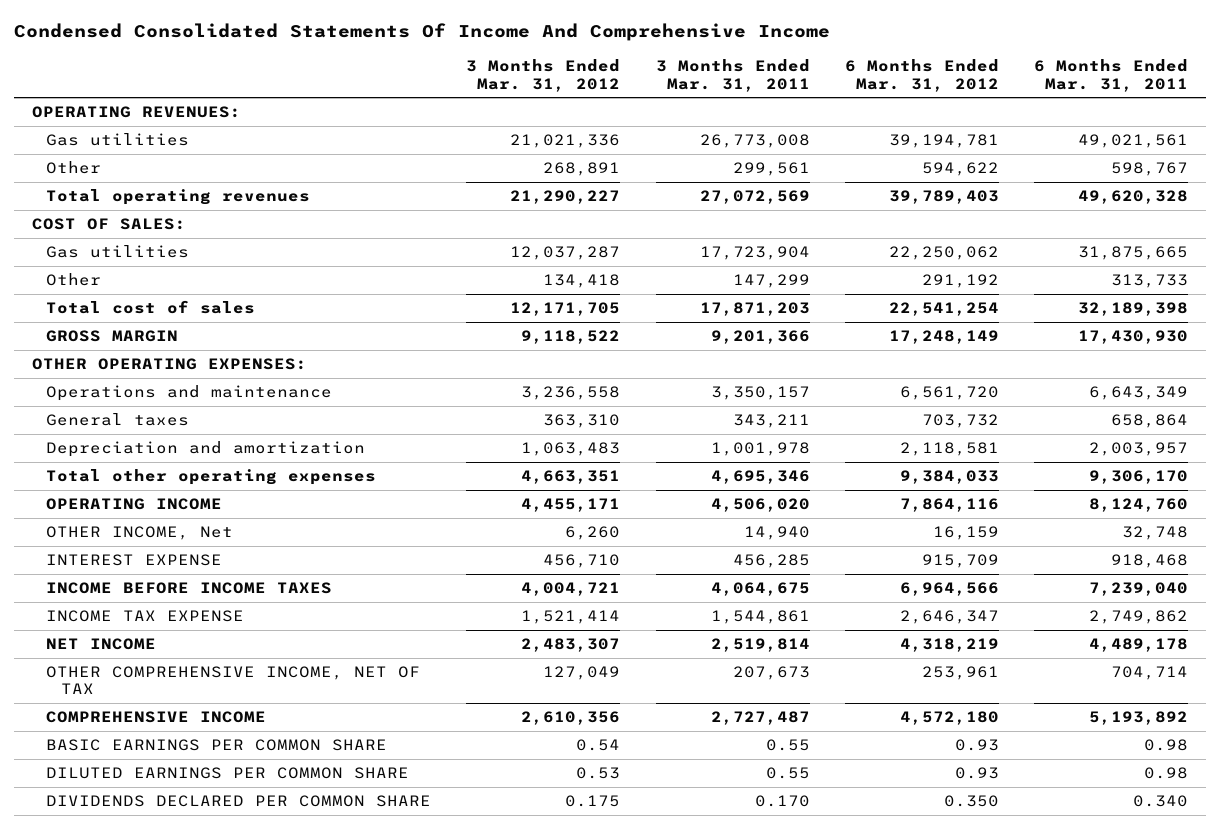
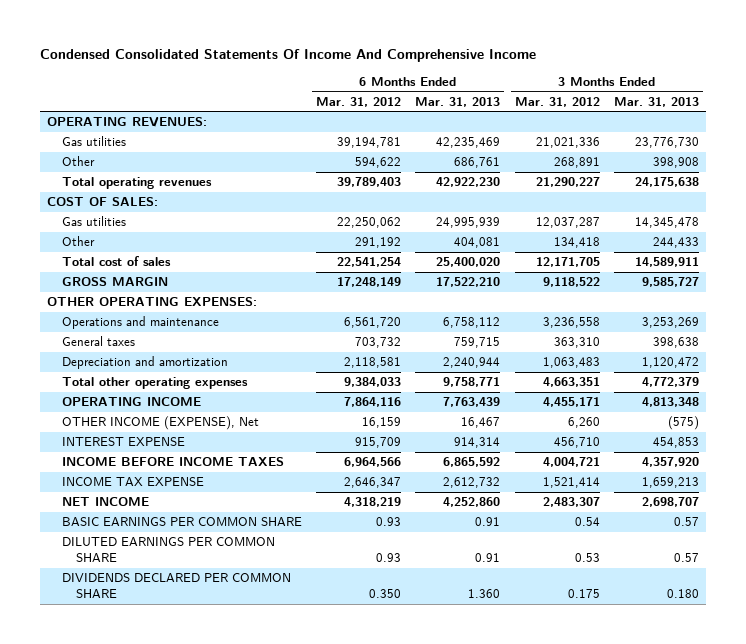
- | 3 Months Ended Mar. 31, 2012 | 3 Months Ended Mar. 31, 2011 | 6 Months Ended Mar. 31, 2012 | 6 Months Ended Mar. 31, 2011
+ | 6 Months Ended Mar. 31, 2012 | 6 Months Ended Mar. 31, 2013 | 3 Months Ended Mar. 31, 2012 | 3 Months Ended Mar. 31, 2013
- OTHER INCOME, Net | 6,260 | 14,940 | 16,159 | 32,748
+ OTHER INCOME (EXPENSE), Net | 16,159 | 16,467 | 6,260 | (575)
- OTHER COMPREHENSIVE INCOME, NET OF TAX | 127,049 | 207,673 | 253,961 | 704,714
- COMPREHENSIVE INCOME | 2,610,356 | 2,727,487 | 4,572,180 | 5,193,892

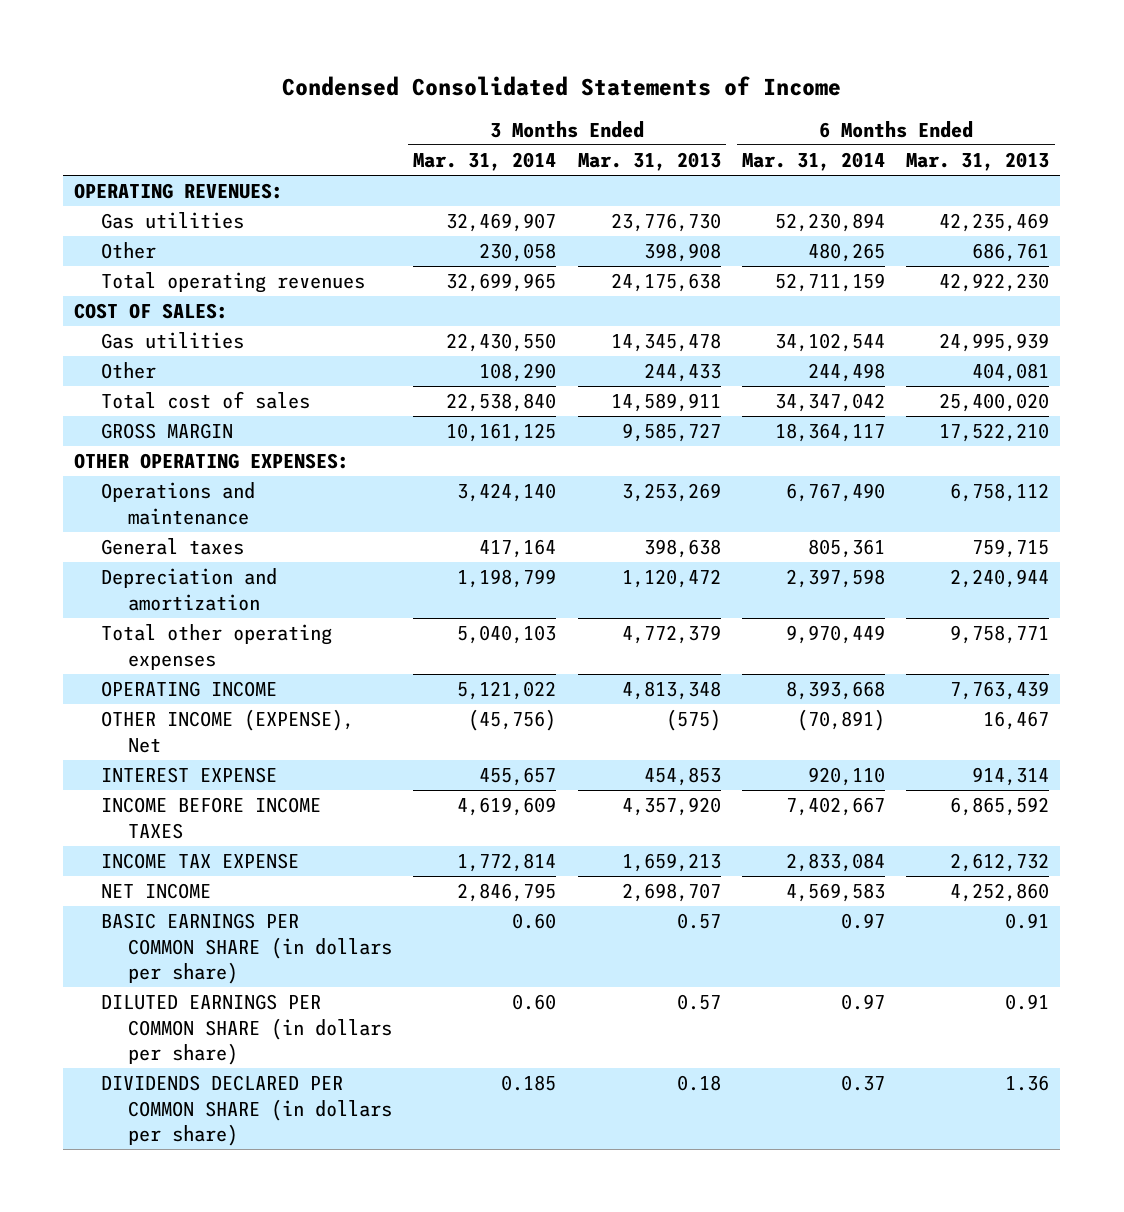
- Condensed Consolidated Statements Of Income And Comprehensive Income
+ Condensed Consolidated Statements of Income
- | 6 Months Ended Mar. 31, 2012 | 6 Months Ended Mar. 31, 2013 | 3 Months Ended Mar. 31, 2012 | 3 Months Ended Mar. 31, 2013
+ | 3 Months Ended Mar. 31, 2014 | 3 Months Ended Mar. 31, 2013 | 6 Months Ended Mar. 31, 2014 | 6 Months Ended Mar. 31, 2013
- BASIC EARNINGS PER COMMON SHARE | 0.93 | 0.91 | 0.54 | 0.57
- DILUTED EARNINGS PER COMMON SHARE | 0.93 | 0.91 | 0.53 | 0.57
- DIVIDENDS DECLARED PER COMMON SHARE | 0.350 | 1.360 | 0.175 | 0.180
+ BASIC EARNINGS PER COMMON SHARE (in dollars per share) | 0.60 | 0.57 | 0.97 | 0.91
+ DILUTED EARNINGS PER COMMON SHARE (in dollars per share) | 0.60 | 0.57 | 0.97 | 0.91
+ DIVIDENDS DECLARED PER COMMON SHARE (in dollars per share) | 0.185 | 0.18 | 0.37 | 1.36

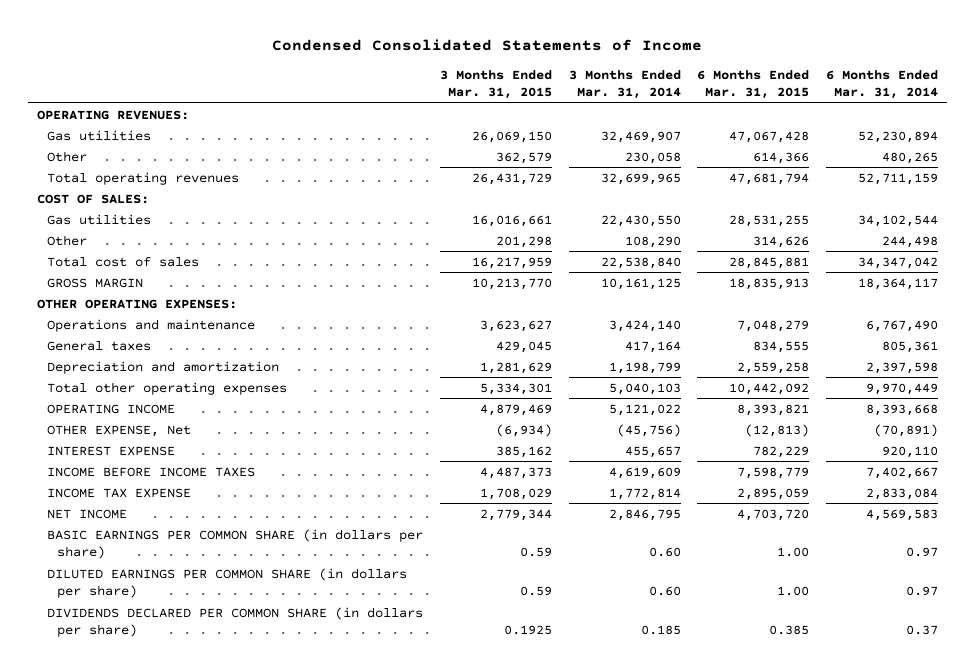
- | 3 Months Ended Mar. 31, 2014 | 3 Months Ended Mar. 31, 2013 | 6 Months Ended Mar. 31, 2014 | 6 Months Ended Mar. 31, 2013
+ | 3 Months Ended Mar. 31, 2015 | 3 Months Ended Mar. 31, 2014 | 6 Months Ended Mar. 31, 2015 | 6 Months Ended Mar. 31, 2014
- OTHER INCOME (EXPENSE), Net | (45,756) | (575) | (70,891) | 16,467
+ OTHER EXPENSE, Net | (6,934) | (45,756) | (12,813) | (70,891)

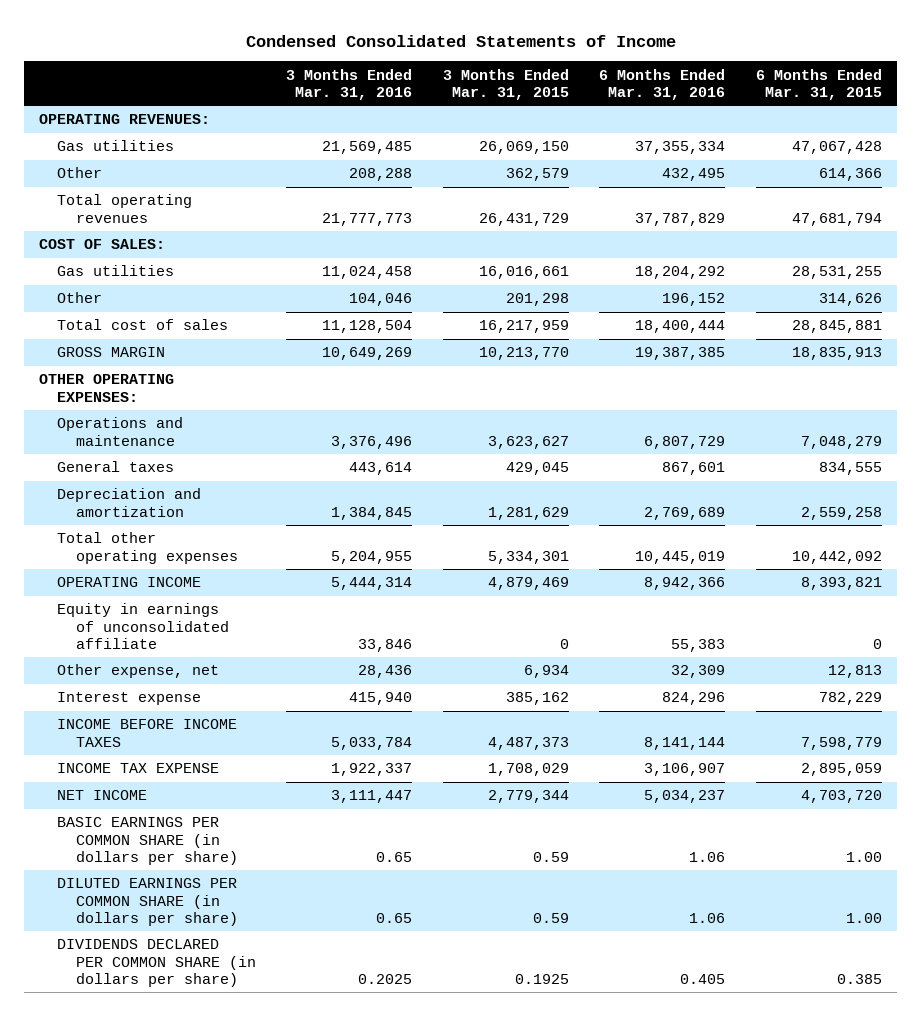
- | 3 Months Ended Mar. 31, 2015 | 3 Months Ended Mar. 31, 2014 | 6 Months Ended Mar. 31, 2015 | 6 Months Ended Mar. 31, 2014
+ | 3 Months Ended Mar. 31, 2016 | 3 Months Ended Mar. 31, 2015 | 6 Months Ended Mar. 31, 2016 | 6 Months Ended Mar. 31, 2015
- OTHER EXPENSE, Net | (6,934) | (45,756) | (12,813) | (70,891)
- INTEREST EXPENSE | 385,162 | 455,657 | 782,229 | 920,110
+ Equity in earnings of unconsolidated affiliate | 33,846 | 0 | 55,383 | 0
+ Other expense, net | 28,436 | 6,934 | 32,309 | 12,813
+ Interest expense | 415,940 | 385,162 | 824,296 | 782,229

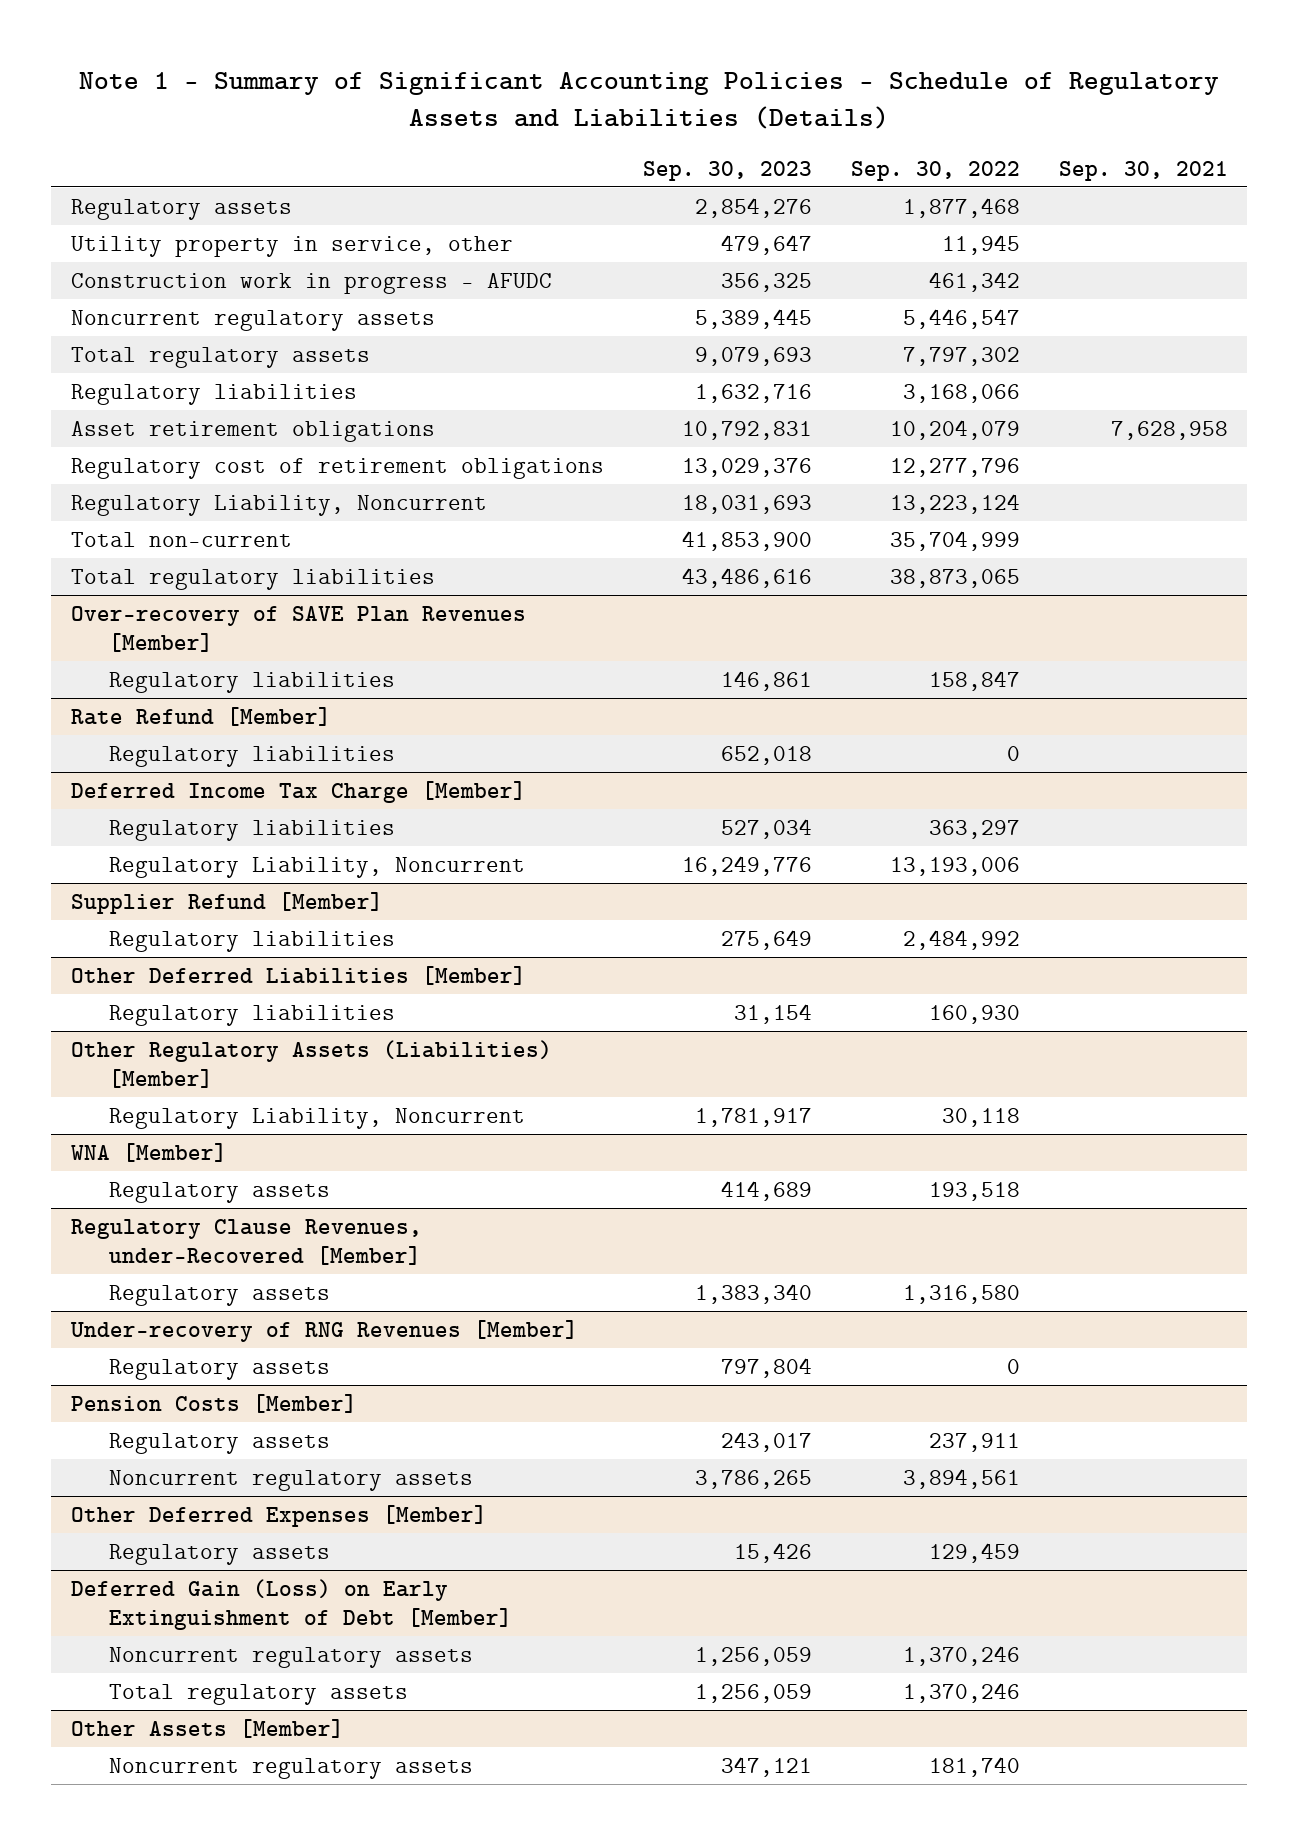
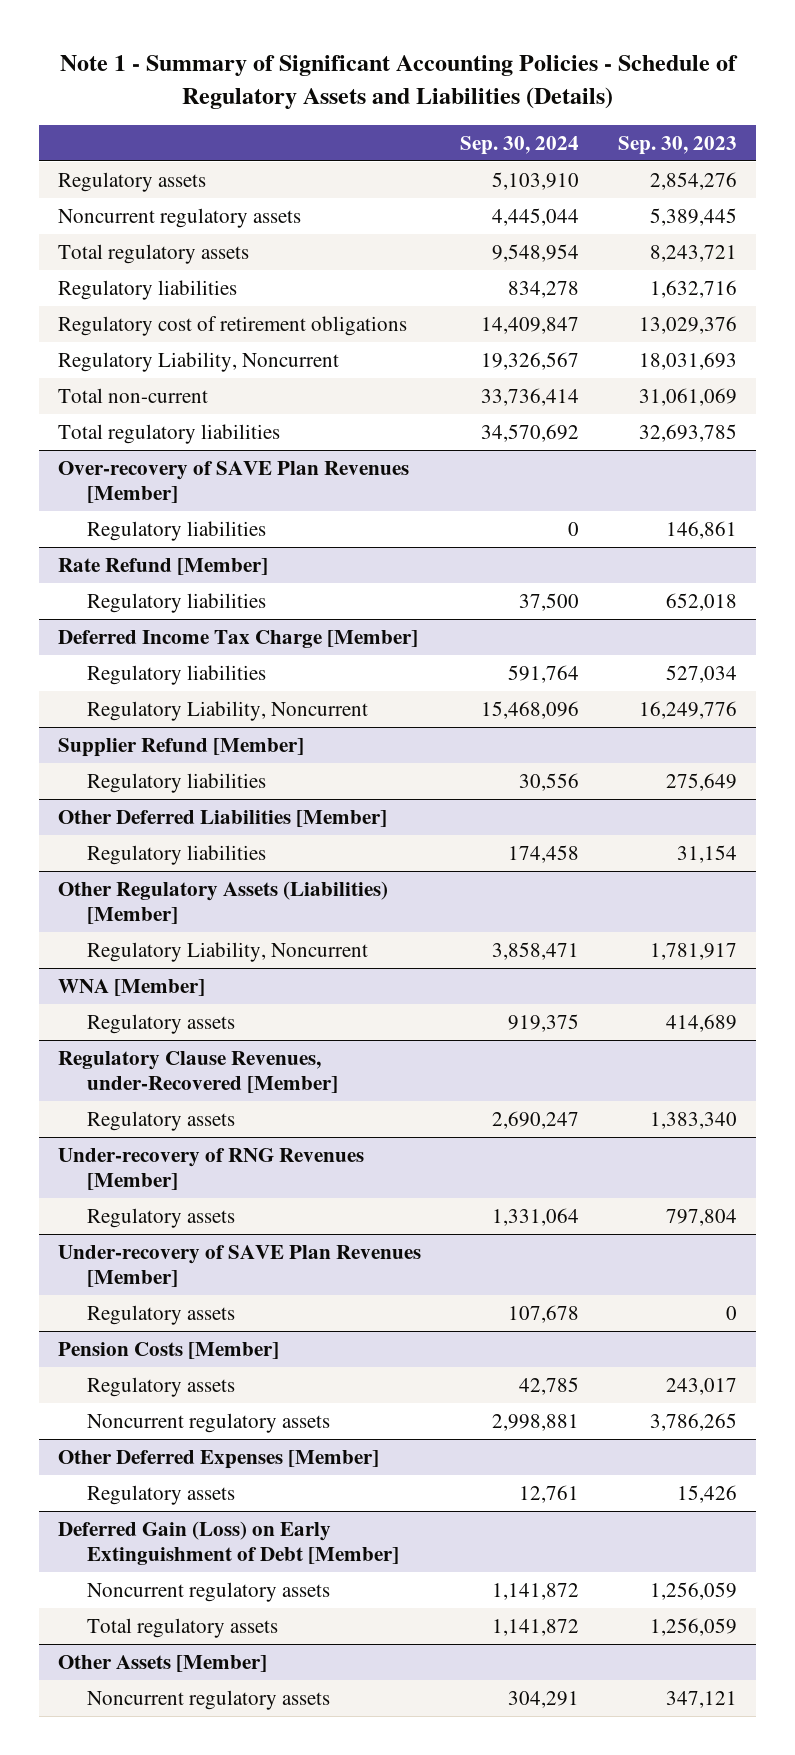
- | Sep. 30, 2023 | Sep. 30, 2022 | Sep. 30, 2021
+ | Sep. 30, 2024 | Sep. 30, 2023
- Utility property in service, other | 479,647 | 11,945 |
- Construction work in progress - AFUDC | 356,325 | 461,342 |
- Total regulatory assets | 9,079,693 | 7,797,302 |
+ Total regulatory assets | 9,548,954 | 8,243,721
- Asset retirement obligations | 10,792,831 | 10,204,079 | 7,628,958
- Total non-current | 41,853,900 | 35,704,999 |
- Total regulatory liabilities | 43,486,616 | 38,873,065 |
+ Total non-current | 33,736,414 | 31,061,069
+ Total regulatory liabilities | 34,570,692 | 32,693,785
+ Under-recovery of SAVE Plan Revenues [Member]
+ Regulatory assets | 107,678 | 0

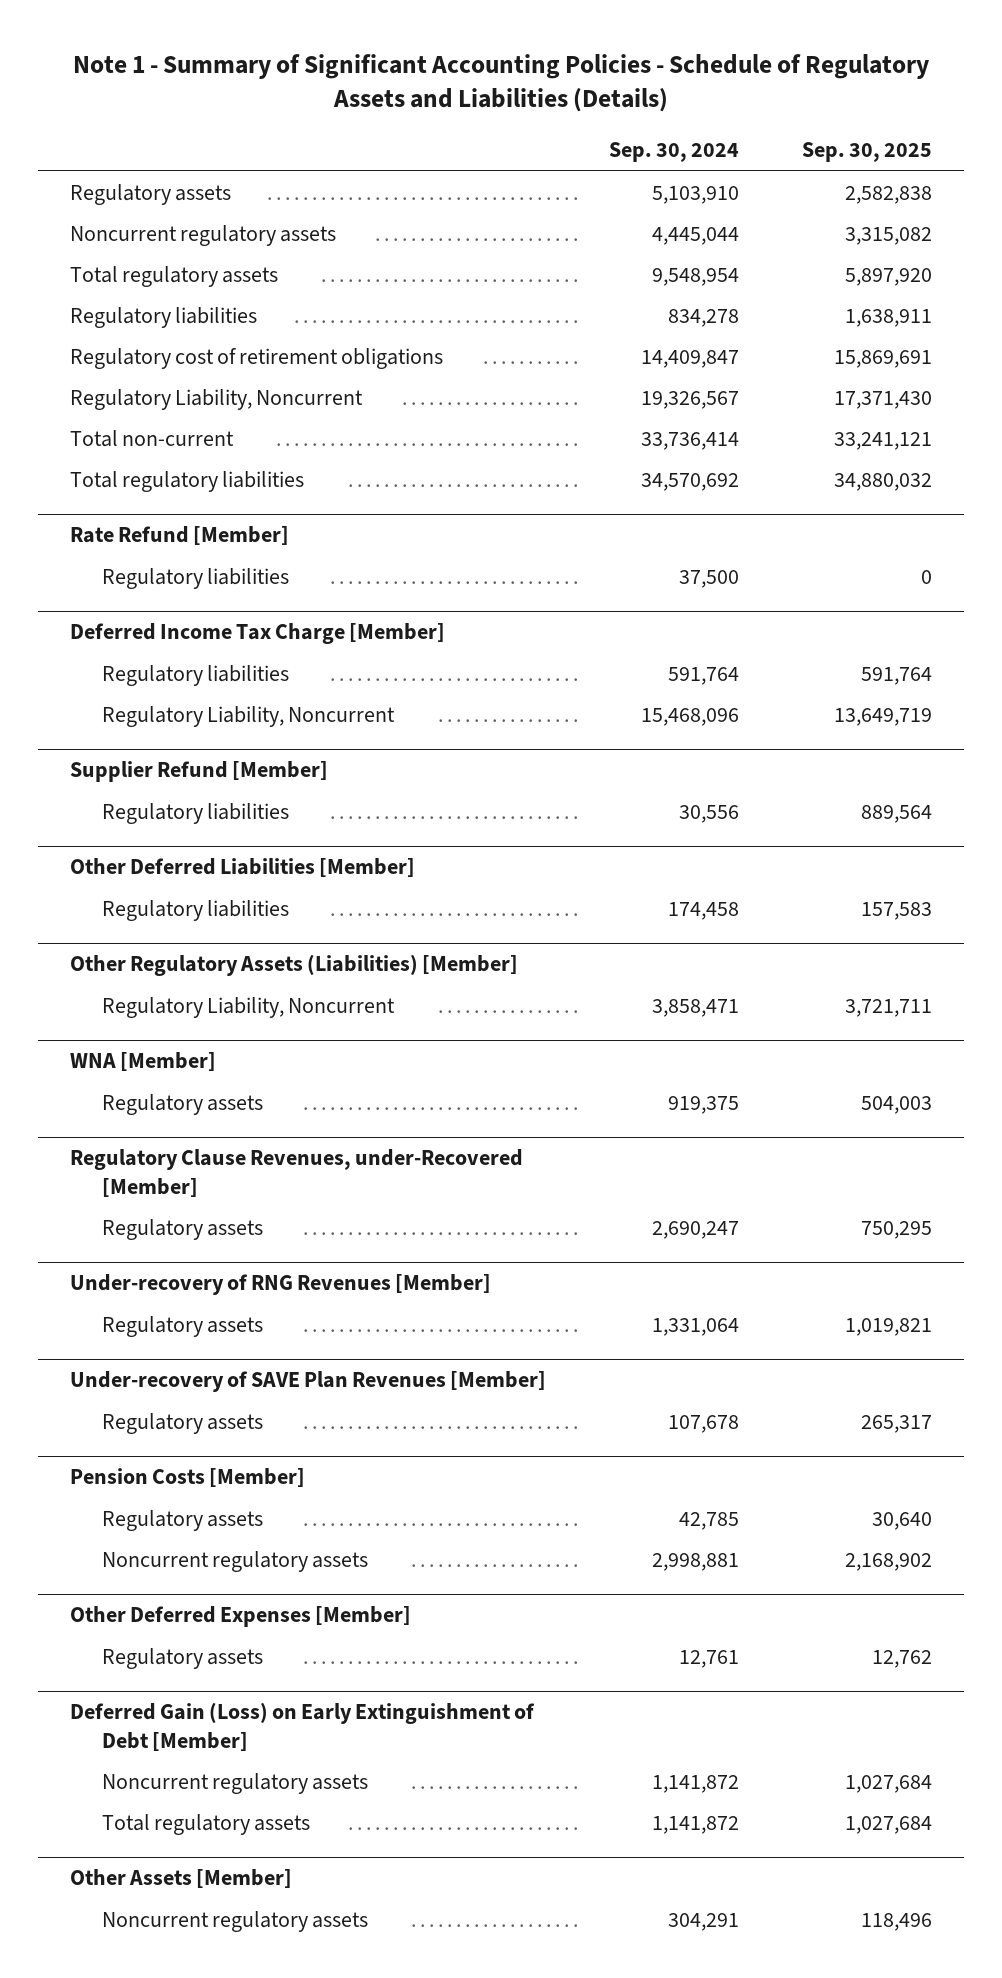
- | Sep. 30, 2024 | Sep. 30, 2023
+ | Sep. 30, 2024 | Sep. 30, 2025
- Over-recovery of SAVE Plan Revenues [Member]
- Regulatory liabilities | 0 | 146,861

